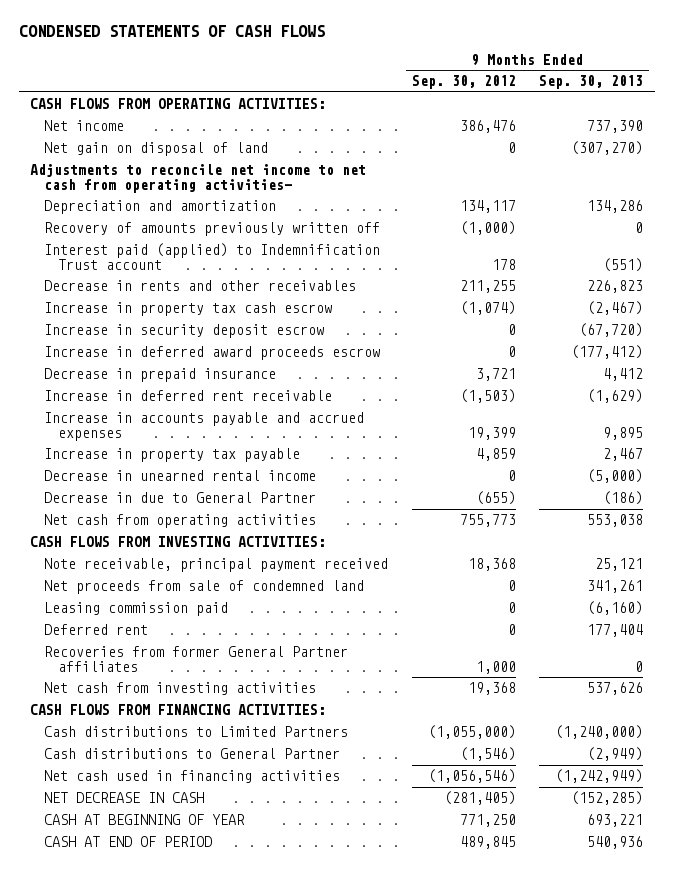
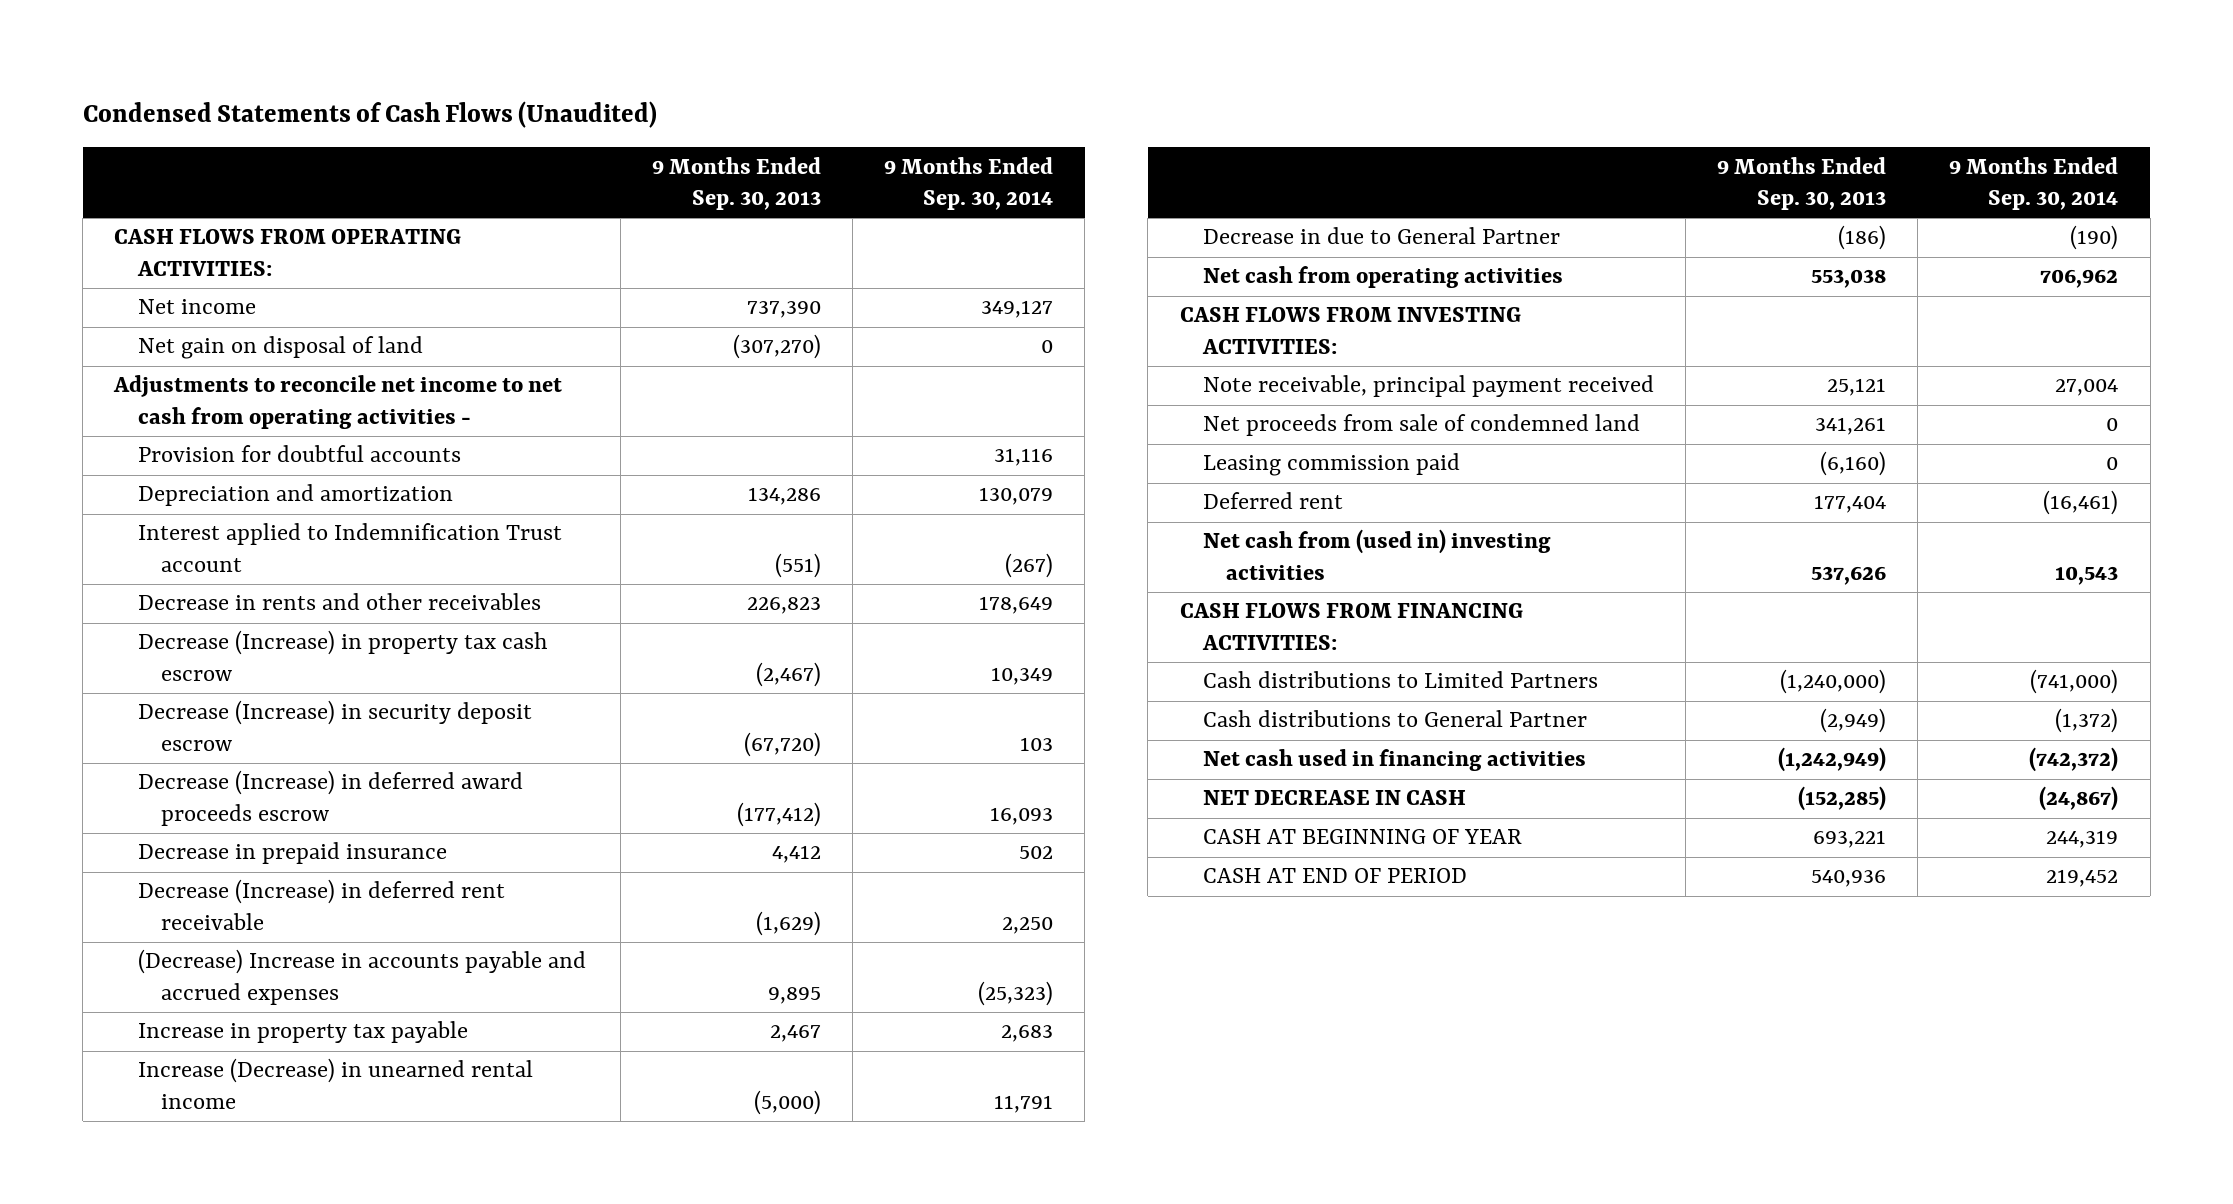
- CONDENSED STATEMENTS OF CASH FLOWS
+ Condensed Statements of Cash Flows (Unaudited)
- | 9 Months Ended Sep. 30, 2012 | 9 Months Ended Sep. 30, 2013
+ | 9 Months Ended Sep. 30, 2013 | 9 Months Ended Sep. 30, 2014
- Adjustments to reconcile net income to net cash from operating activities-
+ Adjustments to reconcile net income to net cash from operating activities -
+ Provision for doubtful accounts | | 31,116
- Recovery of amounts previously written off | (1,000) | 0
- Interest paid (applied) to Indemnification Trust account | 178 | (551)
+ Interest applied to Indemnification Trust account | (551) | (267)
- Increase in property tax cash escrow | (1,074) | (2,467)
- Increase in security deposit escrow | 0 | (67,720)
- Increase in deferred award proceeds escrow | 0 | (177,412)
+ Decrease (Increase) in property tax cash escrow | (2,467) | 10,349
+ Decrease (Increase) in security deposit escrow | (67,720) | 103
+ Decrease (Increase) in deferred award proceeds escrow | (177,412) | 16,093
- Increase in deferred rent receivable | (1,503) | (1,629)
- Increase in accounts payable and accrued expenses | 19,399 | 9,895
+ Decrease (Increase) in deferred rent receivable | (1,629) | 2,250
+ (Decrease) Increase in accounts payable and accrued expenses | 9,895 | (25,323)
- Decrease in unearned rental income | 0 | (5,000)
+ Increase (Decrease) in unearned rental income | (5,000) | 11,791
- Recoveries from former General Partner affiliates | 1,000 | 0
- Net cash from investing activities | 19,368 | 537,626
+ Net cash from (used in) investing activities | 537,626 | 10,543

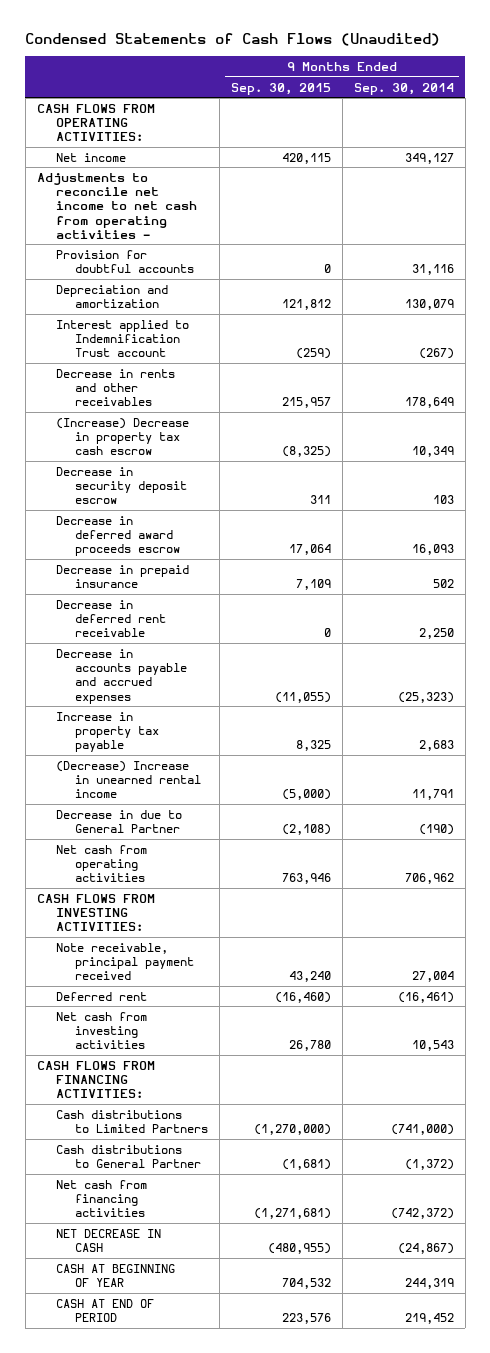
- | 9 Months Ended Sep. 30, 2013 | 9 Months Ended Sep. 30, 2014
+ | 9 Months Ended Sep. 30, 2015 | 9 Months Ended Sep. 30, 2014
- Net gain on disposal of land | (307,270) | 0
- Decrease (Increase) in property tax cash escrow | (2,467) | 10,349
- Decrease (Increase) in security deposit escrow | (67,720) | 103
- Decrease (Increase) in deferred award proceeds escrow | (177,412) | 16,093
+ (Increase) Decrease in property tax cash escrow | (8,325) | 10,349
+ Decrease in security deposit escrow | 311 | 103
+ Decrease in deferred award proceeds escrow | 17,064 | 16,093
- Decrease (Increase) in deferred rent receivable | (1,629) | 2,250
- (Decrease) Increase in accounts payable and accrued expenses | 9,895 | (25,323)
+ Decrease in deferred rent receivable | 0 | 2,250
+ Decrease in accounts payable and accrued expenses | (11,055) | (25,323)
- Increase (Decrease) in unearned rental income | (5,000) | 11,791
+ (Decrease) Increase in unearned rental income | (5,000) | 11,791
- Net proceeds from sale of condemned land | 341,261 | 0
- Leasing commission paid | (6,160) | 0
- Net cash from (used in) investing activities | 537,626 | 10,543
+ Net cash from investing activities | 26,780 | 10,543
- Net cash used in financing activities | (1,242,949) | (742,372)
+ Net cash from financing activities | (1,271,681) | (742,372)

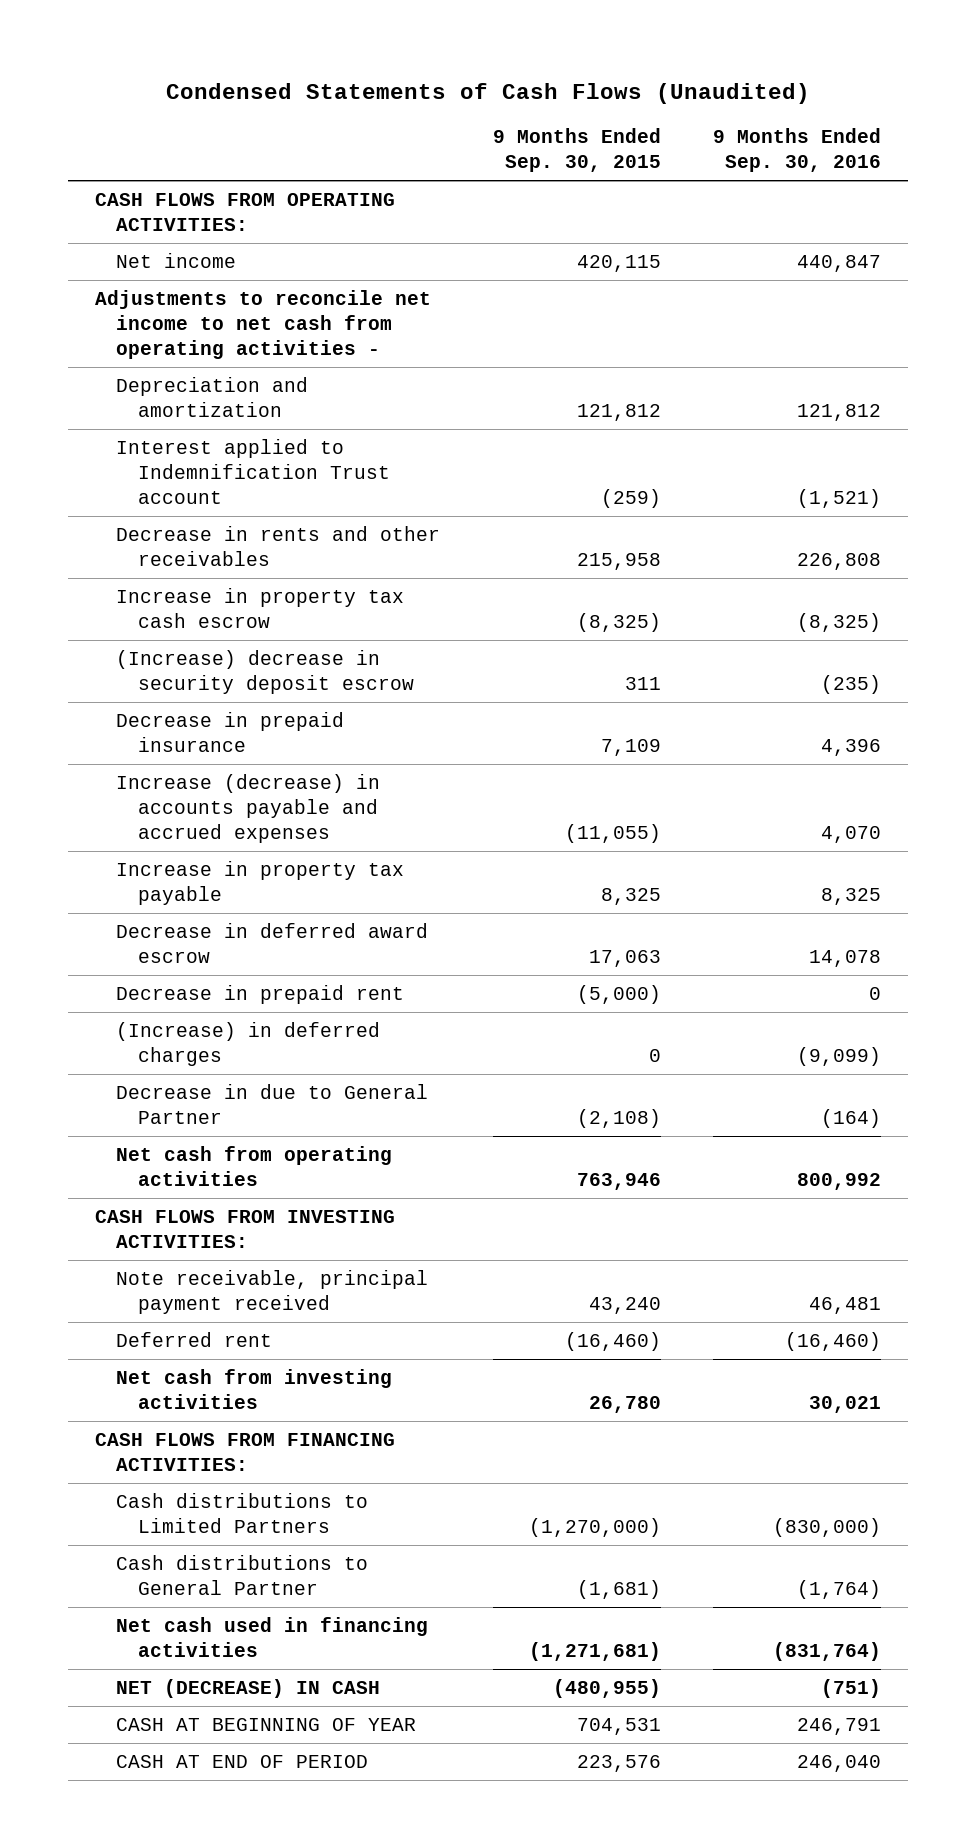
- | 9 Months Ended Sep. 30, 2015 | 9 Months Ended Sep. 30, 2014
+ | 9 Months Ended Sep. 30, 2015 | 9 Months Ended Sep. 30, 2016
- Provision for doubtful accounts | 0 | 31,116
- Decrease in rents and other receivables | 215,957 | 178,649
- (Increase) Decrease in property tax cash escrow | (8,325) | 10,349
- Decrease in security deposit escrow | 311 | 103
- Decrease in deferred award proceeds escrow | 17,064 | 16,093
+ Decrease in rents and other receivables | 215,958 | 226,808
+ Increase in property tax cash escrow | (8,325) | (8,325)
+ (Increase) decrease in security deposit escrow | 311 | (235)
- Decrease in deferred rent receivable | 0 | 2,250
- Decrease in accounts payable and accrued expenses | (11,055) | (25,323)
+ Increase (decrease) in accounts payable and accrued expenses | (11,055) | 4,070
- (Decrease) Increase in unearned rental income | (5,000) | 11,791
+ Decrease in deferred award escrow | 17,063 | 14,078
+ Decrease in prepaid rent | (5,000) | 0
+ (Increase) in deferred charges | 0 | (9,099)
- Net cash from financing activities | (1,271,681) | (742,372)
- NET DECREASE IN CASH | (480,955) | (24,867)
- CASH AT BEGINNING OF YEAR | 704,532 | 244,319
+ Net cash used in financing activities | (1,271,681) | (831,764)
+ NET (DECREASE) IN CASH | (480,955) | (751)
+ CASH AT BEGINNING OF YEAR | 704,531 | 246,791

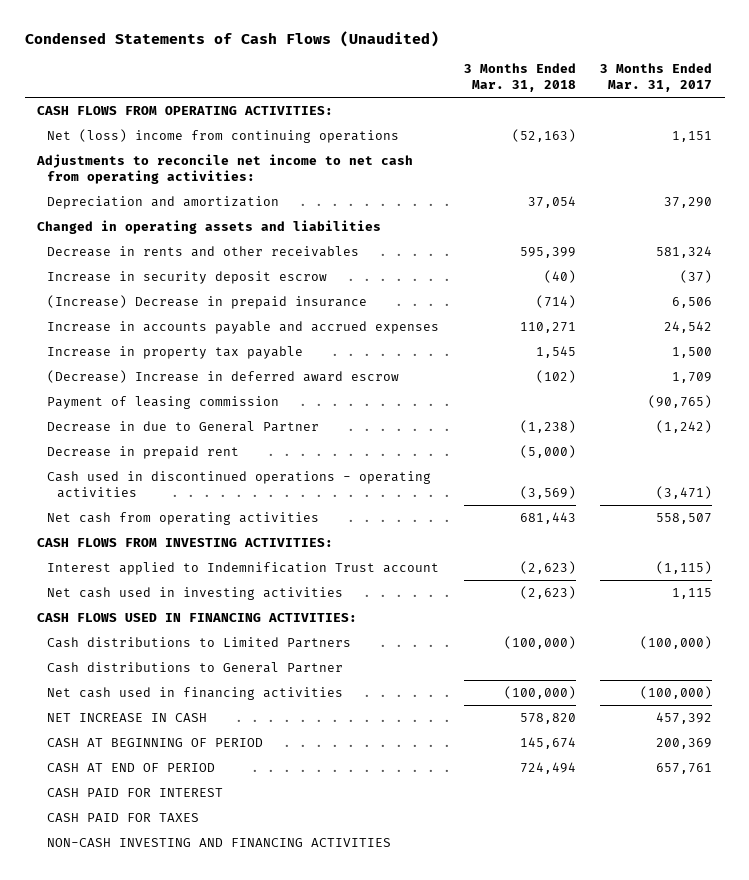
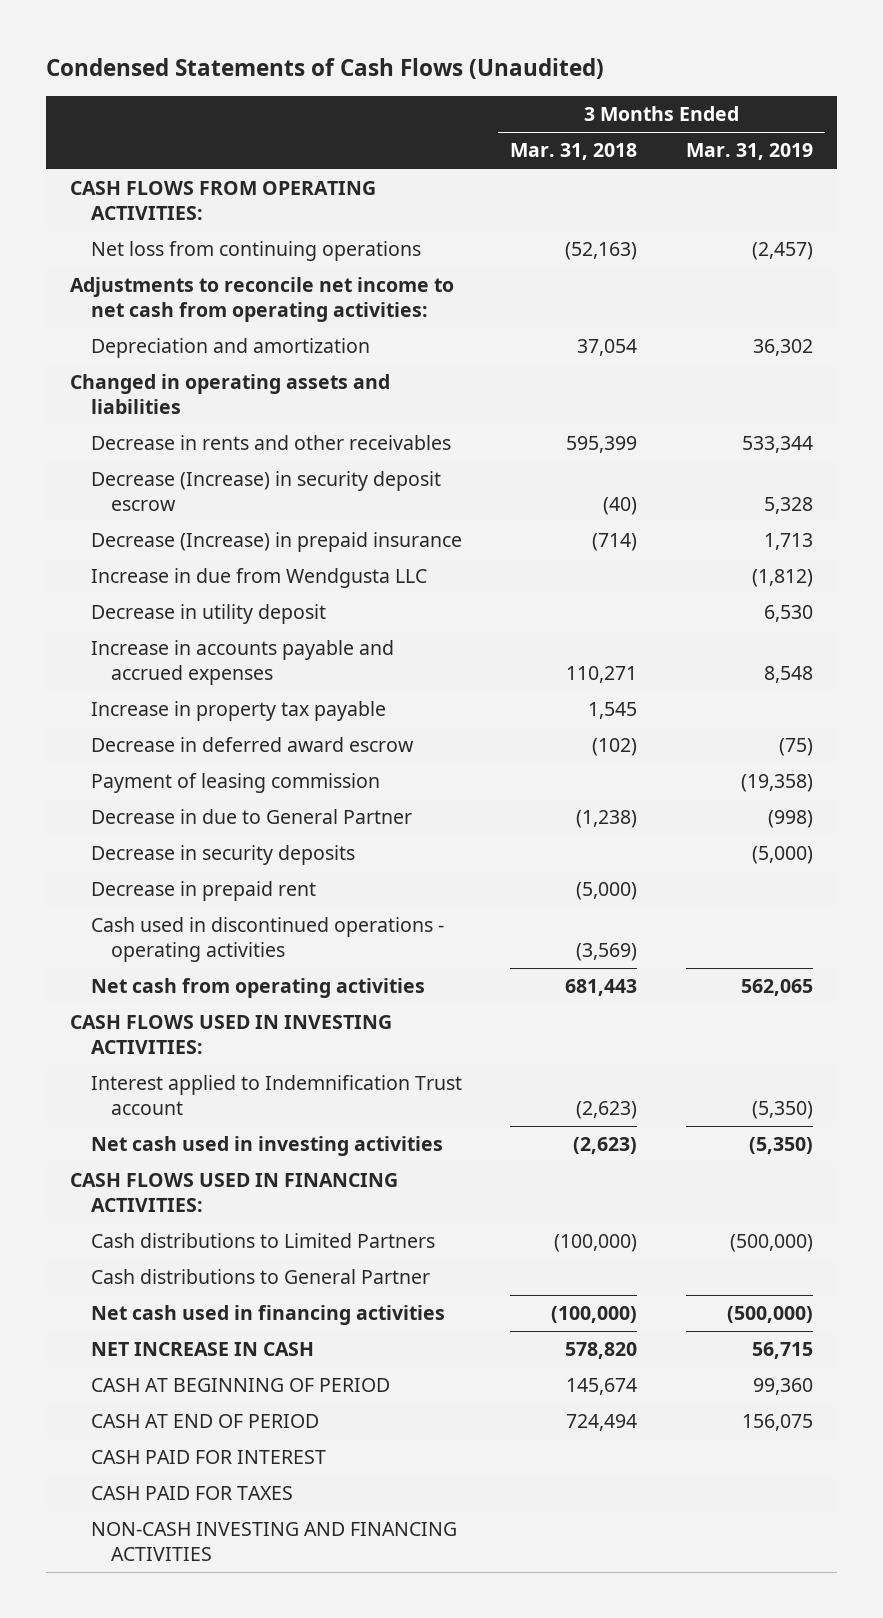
- | 3 Months Ended Mar. 31, 2018 | 3 Months Ended Mar. 31, 2017
+ | 3 Months Ended Mar. 31, 2018 | 3 Months Ended Mar. 31, 2019
- Net (loss) income from continuing operations | (52,163) | 1,151
+ Net loss from continuing operations | (52,163) | (2,457)
- Increase in security deposit escrow | (40) | (37)
- (Increase) Decrease in prepaid insurance | (714) | 6,506
+ Decrease (Increase) in security deposit escrow | (40) | 5,328
+ Decrease (Increase) in prepaid insurance | (714) | 1,713
+ Increase in due from Wendgusta LLC | | (1,812)
+ Decrease in utility deposit | | 6,530
- (Decrease) Increase in deferred award escrow | (102) | 1,709
+ Decrease in deferred award escrow | (102) | (75)
+ Decrease in security deposits | | (5,000)
- CASH FLOWS FROM INVESTING ACTIVITIES:
+ CASH FLOWS USED IN INVESTING ACTIVITIES:

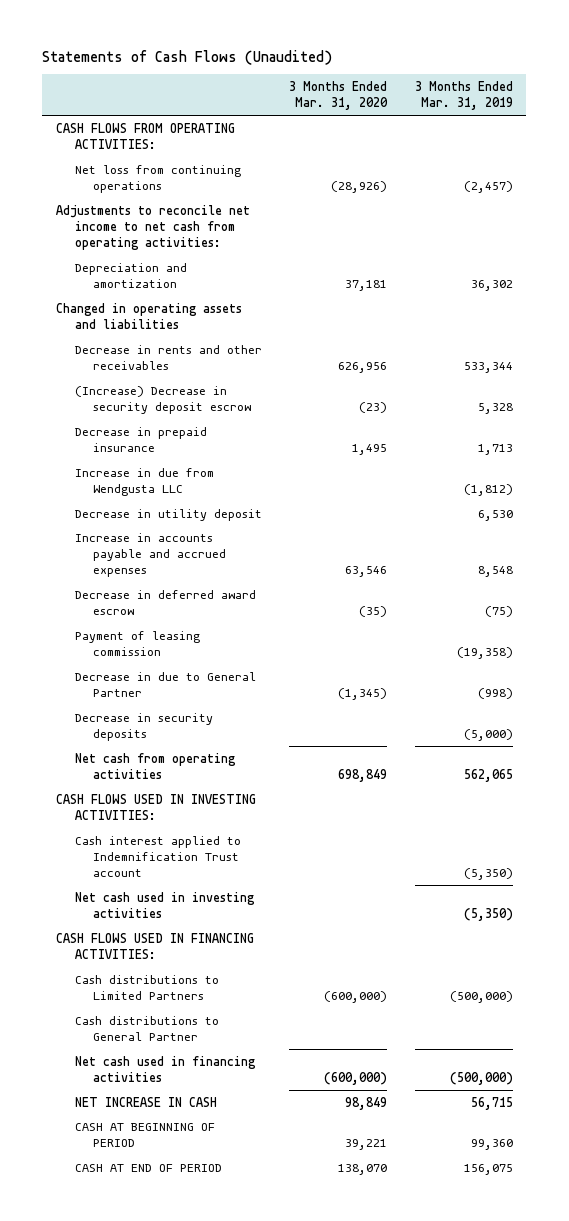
- Condensed Statements of Cash Flows (Unaudited)
+ Statements of Cash Flows (Unaudited)
- | 3 Months Ended Mar. 31, 2018 | 3 Months Ended Mar. 31, 2019
+ | 3 Months Ended Mar. 31, 2020 | 3 Months Ended Mar. 31, 2019
- Decrease (Increase) in security deposit escrow | (40) | 5,328
- Decrease (Increase) in prepaid insurance | (714) | 1,713
+ (Increase) Decrease in security deposit escrow | (23) | 5,328
+ Decrease in prepaid insurance | 1,495 | 1,713
- Increase in property tax payable | 1,545 |
- Decrease in prepaid rent | (5,000) |
- Cash used in discontinued operations - operating activities | (3,569) |
- Interest applied to Indemnification Trust account | (2,623) | (5,350)
+ Cash interest applied to Indemnification Trust account | | (5,350)
- CASH PAID FOR INTEREST
- CASH PAID FOR TAXES
- NON-CASH INVESTING AND FINANCING ACTIVITIES

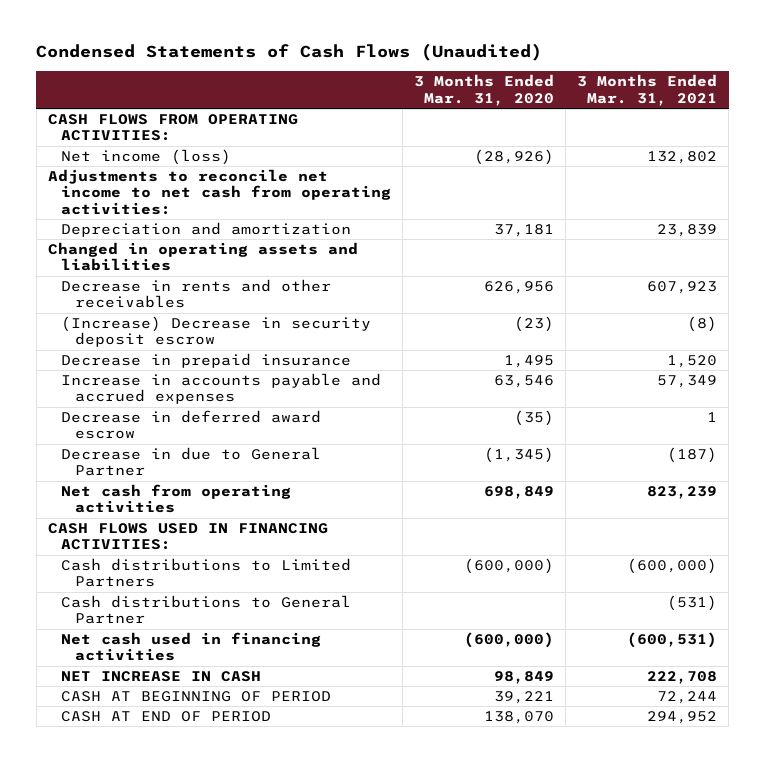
- Statements of Cash Flows (Unaudited)
+ Condensed Statements of Cash Flows (Unaudited)
- | 3 Months Ended Mar. 31, 2020 | 3 Months Ended Mar. 31, 2019
+ | 3 Months Ended Mar. 31, 2020 | 3 Months Ended Mar. 31, 2021
- Net loss from continuing operations | (28,926) | (2,457)
+ Net income (loss) | (28,926) | 132,802
- Increase in due from Wendgusta LLC | | (1,812)
- Decrease in utility deposit | | 6,530
- Payment of leasing commission | | (19,358)
- Decrease in security deposits | | (5,000)
- CASH FLOWS USED IN INVESTING ACTIVITIES:
- Cash interest applied to Indemnification Trust account | | (5,350)
- Net cash used in investing activities | | (5,350)

